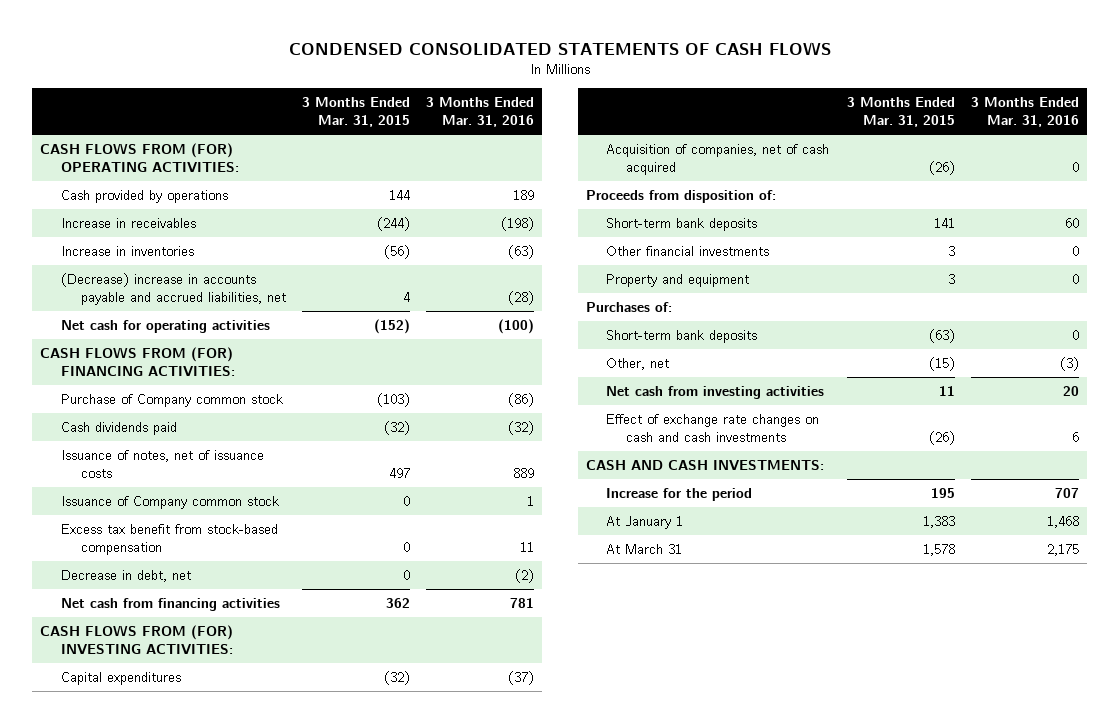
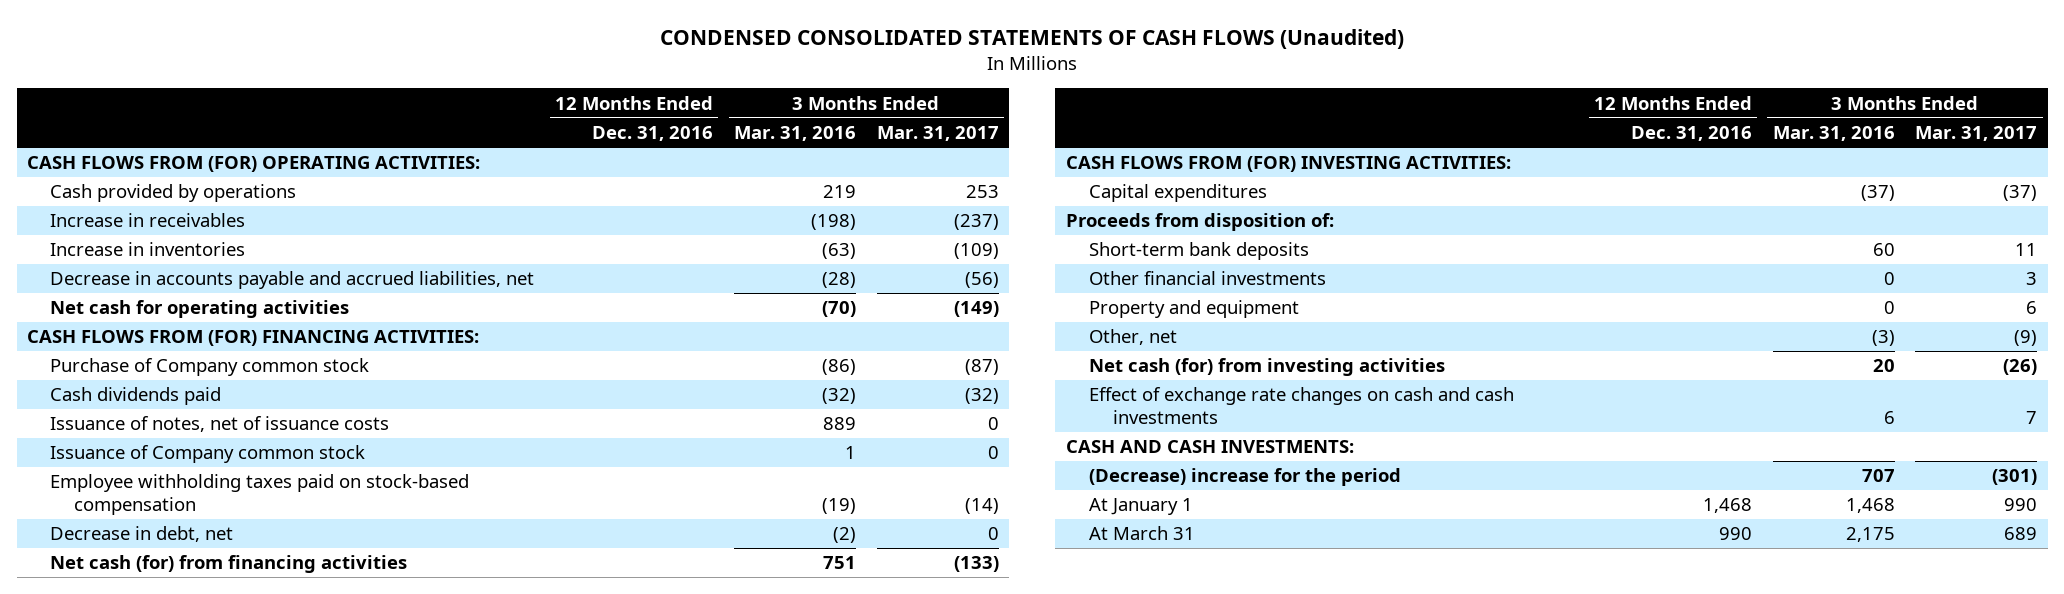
- CONDENSED CONSOLIDATED STATEMENTS OF CASH FLOWS
+ CONDENSED CONSOLIDATED STATEMENTS OF CASH FLOWS (Unaudited)
- | 3 Months Ended Mar. 31, 2015 | 3 Months Ended Mar. 31, 2016
+ | 12 Months Ended Dec. 31, 2016 | 3 Months Ended Mar. 31, 2016 | 3 Months Ended Mar. 31, 2017
- Cash provided by operations | 144 | 189
+ Cash provided by operations | | 219 | 253
- (Decrease) increase in accounts payable and accrued liabilities, net | 4 | (28)
- Net cash for operating activities | (152) | (100)
+ Decrease in accounts payable and accrued liabilities, net | | (28) | (56)
+ Net cash for operating activities | | (70) | (149)
- Excess tax benefit from stock-based compensation | 0 | 11
+ Employee withholding taxes paid on stock-based compensation | | (19) | (14)
- Net cash from financing activities | 362 | 781
+ Net cash (for) from financing activities | | 751 | (133)
- Acquisition of companies, net of cash acquired | (26) | 0
- Purchases of:
- Short-term bank deposits | (63) | 0
- Net cash from investing activities | 11 | 20
+ Net cash (for) from investing activities | | 20 | (26)
- Increase for the period | 195 | 707
+ (Decrease) increase for the period | | 707 | (301)

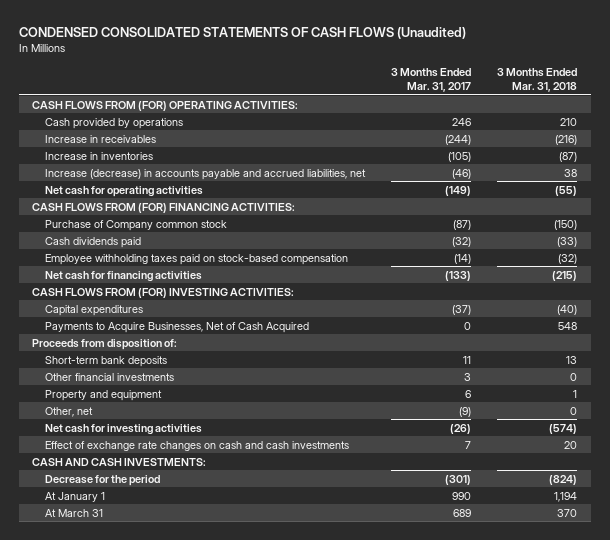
- | 12 Months Ended Dec. 31, 2016 | 3 Months Ended Mar. 31, 2016 | 3 Months Ended Mar. 31, 2017
+ | 3 Months Ended Mar. 31, 2017 | 3 Months Ended Mar. 31, 2018
- Cash provided by operations | | 219 | 253
- Increase in receivables | | (198) | (237)
- Increase in inventories | | (63) | (109)
- Decrease in accounts payable and accrued liabilities, net | | (28) | (56)
+ Cash provided by operations | 246 | 210
+ Increase in receivables | (244) | (216)
+ Increase in inventories | (105) | (87)
+ Increase (decrease) in accounts payable and accrued liabilities, net | (46) | 38
- Issuance of notes, net of issuance costs | | 889 | 0
- Issuance of Company common stock | | 1 | 0
- Decrease in debt, net | | (2) | 0
- Net cash (for) from financing activities | | 751 | (133)
+ Net cash for financing activities | (133) | (215)
+ Payments to Acquire Businesses, Net of Cash Acquired | 0 | 548
- Net cash (for) from investing activities | | 20 | (26)
+ Net cash for investing activities | (26) | (574)
- (Decrease) increase for the period | | 707 | (301)
+ Decrease for the period | (301) | (824)

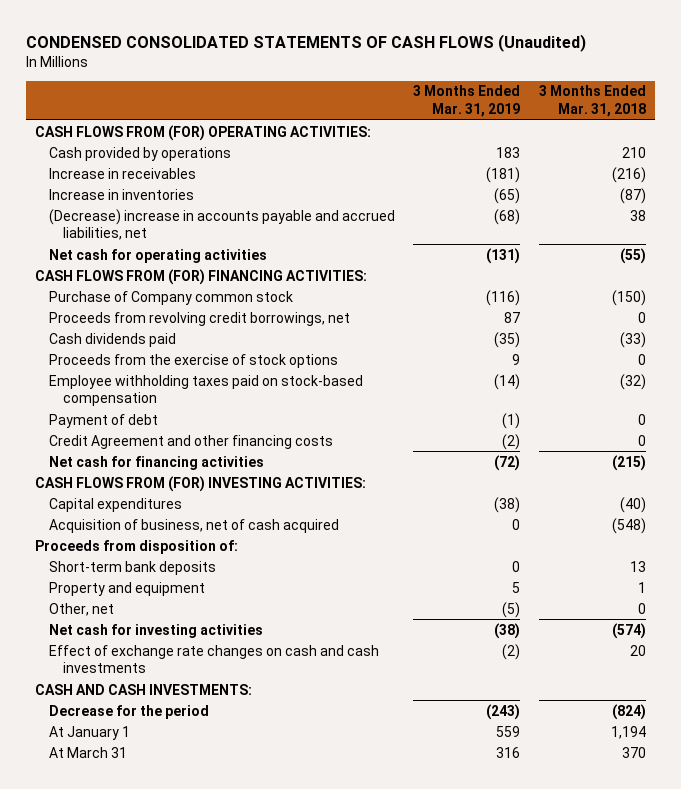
- | 3 Months Ended Mar. 31, 2017 | 3 Months Ended Mar. 31, 2018
+ | 3 Months Ended Mar. 31, 2019 | 3 Months Ended Mar. 31, 2018
- Increase (decrease) in accounts payable and accrued liabilities, net | (46) | 38
+ (Decrease) increase in accounts payable and accrued liabilities, net | (68) | 38
+ Proceeds from revolving credit borrowings, net | 87 | 0
+ Proceeds from the exercise of stock options | 9 | 0
+ Payment of debt | (1) | 0
+ Credit Agreement and other financing costs | (2) | 0
- Payments to Acquire Businesses, Net of Cash Acquired | 0 | 548
+ Acquisition of business, net of cash acquired | 0 | (548)
- Other financial investments | 3 | 0

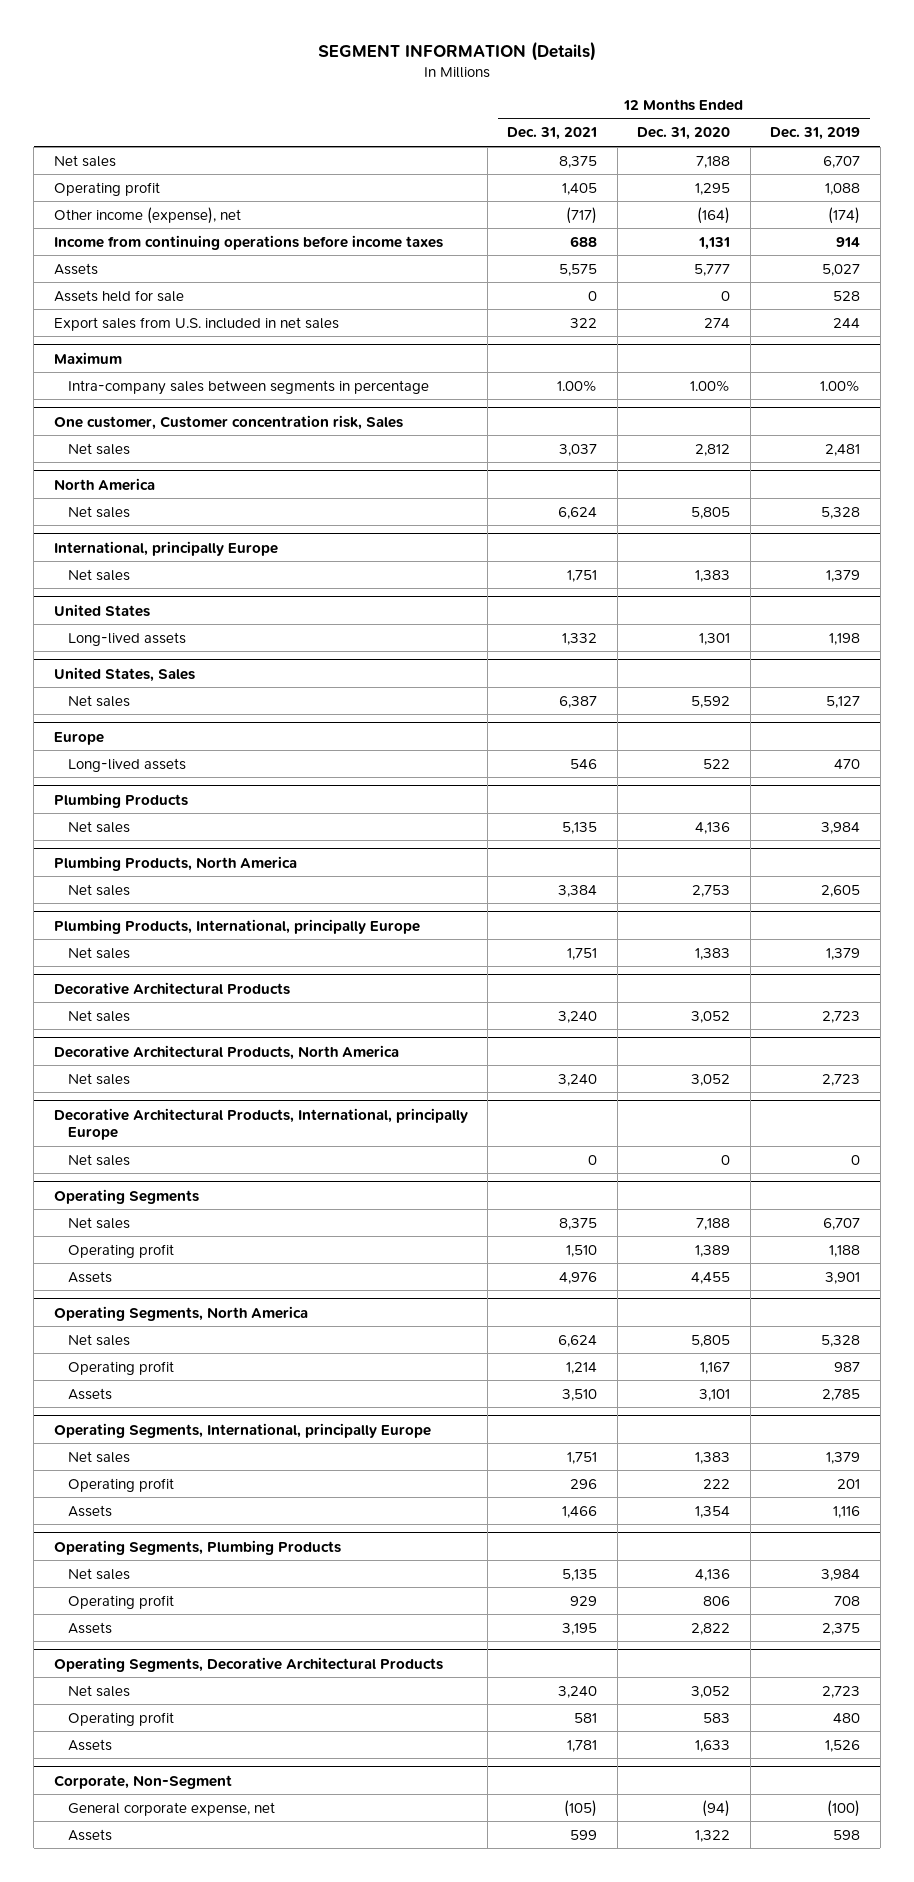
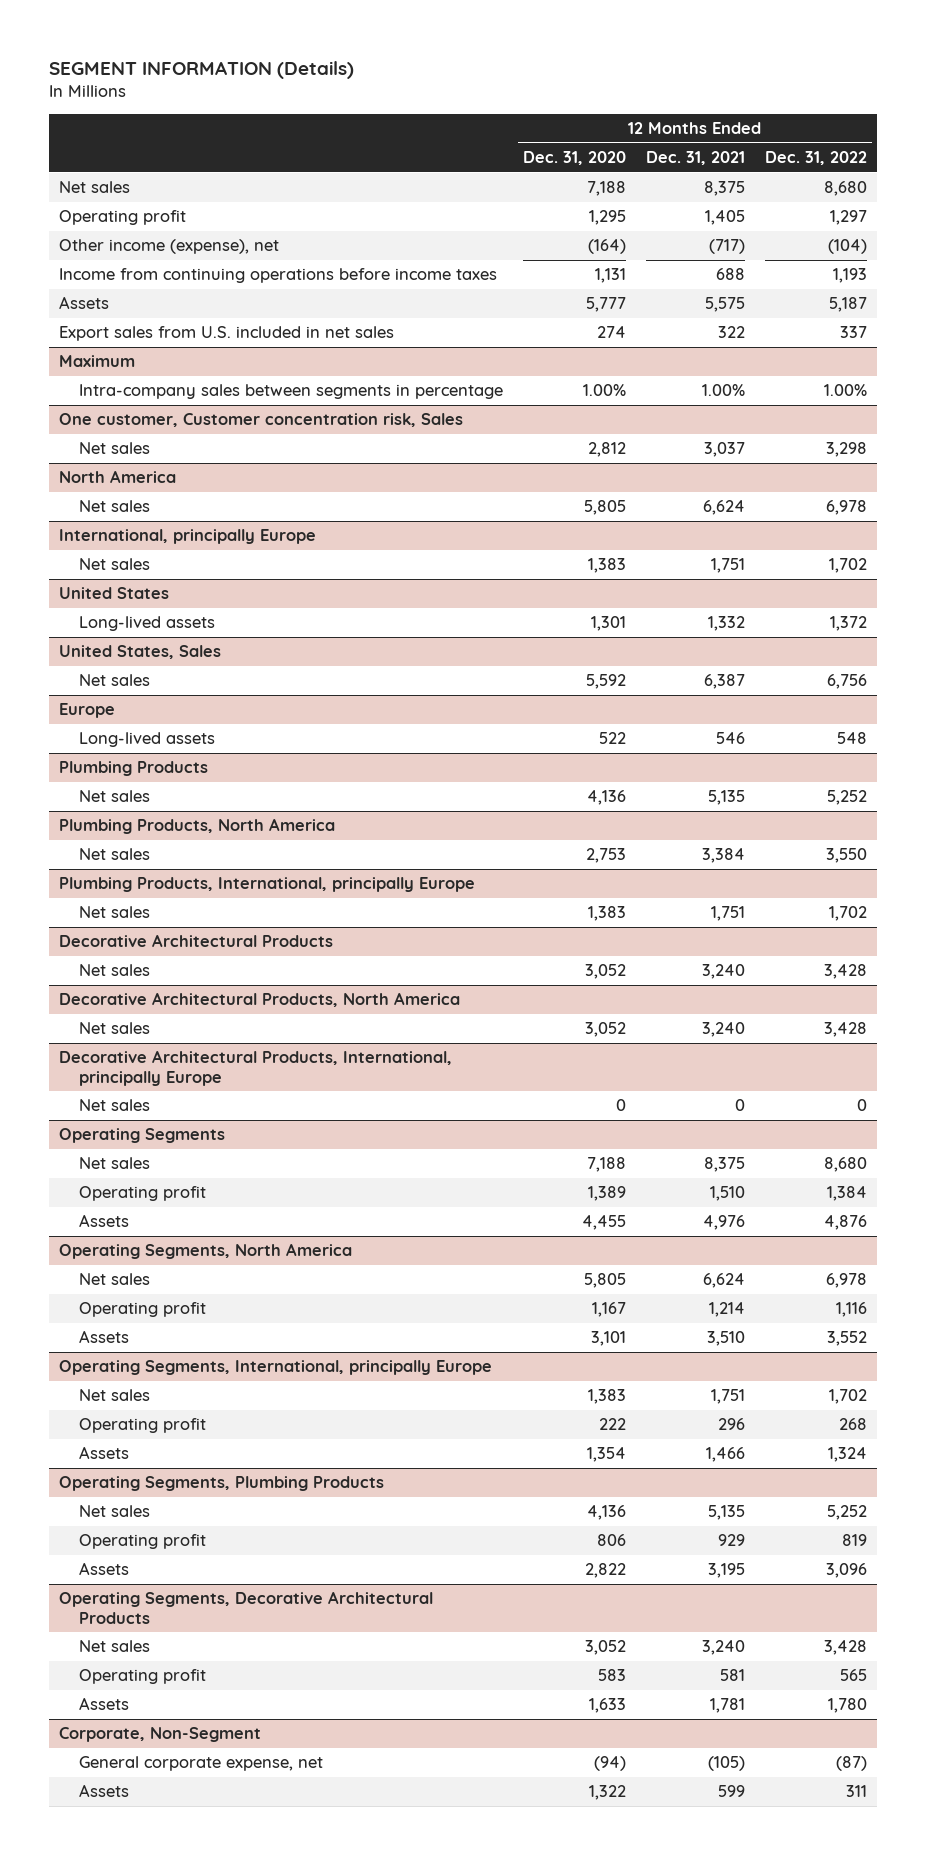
- | 12 Months Ended Dec. 31, 2021 | 12 Months Ended Dec. 31, 2020 | 12 Months Ended Dec. 31, 2019
+ | 12 Months Ended Dec. 31, 2020 | 12 Months Ended Dec. 31, 2021 | 12 Months Ended Dec. 31, 2022
- Assets held for sale | 0 | 0 | 528

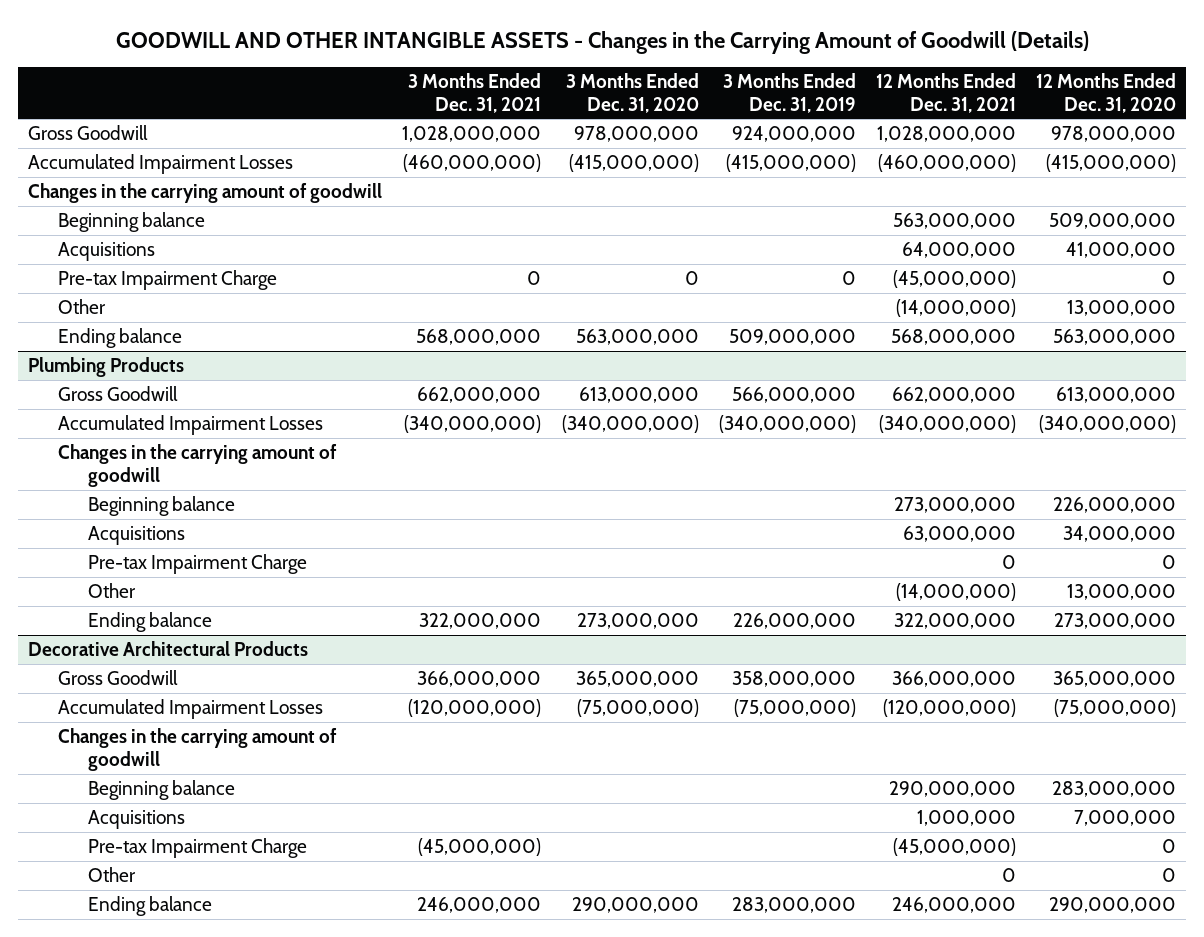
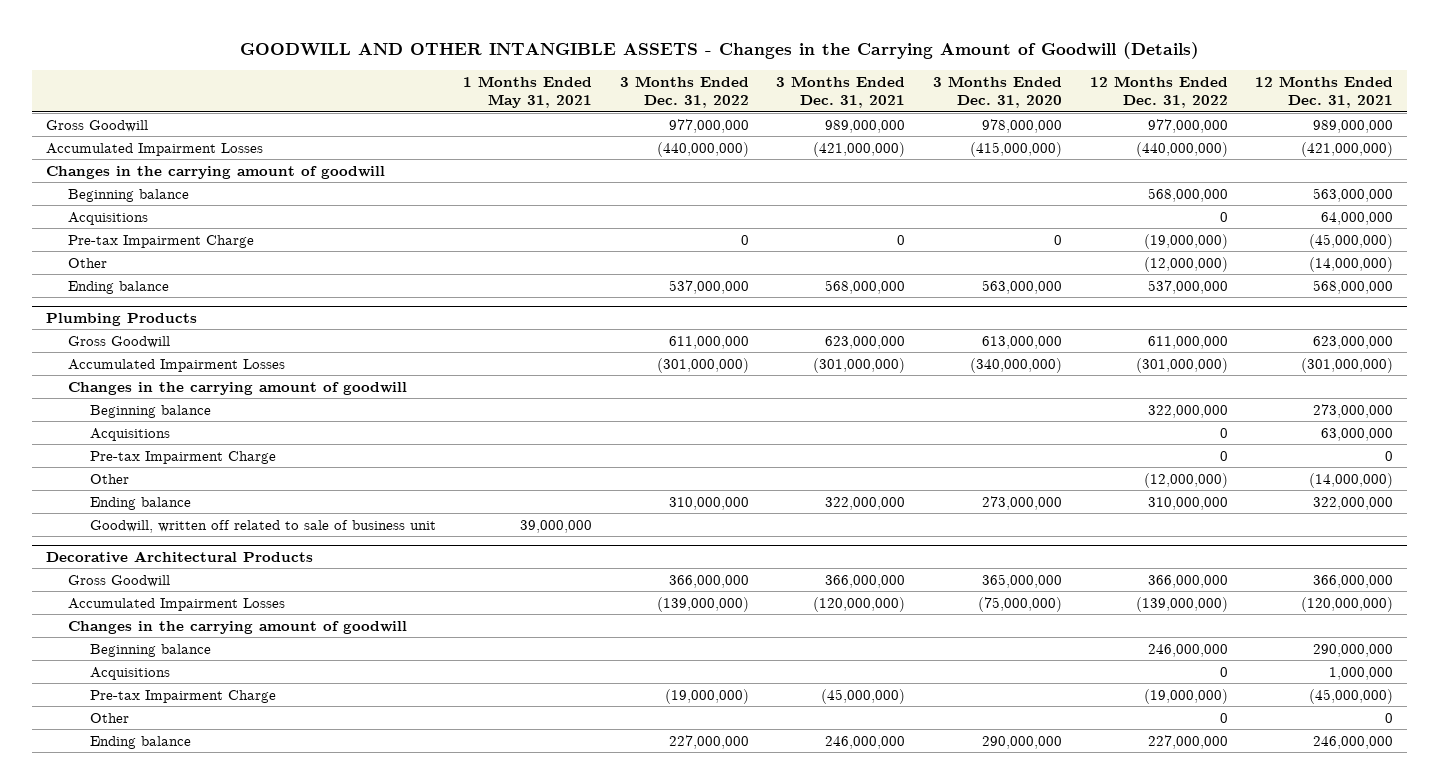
- | 3 Months Ended Dec. 31, 2021 | 3 Months Ended Dec. 31, 2020 | 3 Months Ended Dec. 31, 2019 | 12 Months Ended Dec. 31, 2021 | 12 Months Ended Dec. 31, 2020
+ | 1 Months Ended May 31, 2021 | 3 Months Ended Dec. 31, 2022 | 3 Months Ended Dec. 31, 2021 | 3 Months Ended Dec. 31, 2020 | 12 Months Ended Dec. 31, 2022 | 12 Months Ended Dec. 31, 2021
- Gross Goodwill | 1,028,000,000 | 978,000,000 | 924,000,000 | 1,028,000,000 | 978,000,000
- Accumulated Impairment Losses | (460,000,000) | (415,000,000) | (415,000,000) | (460,000,000) | (415,000,000)
+ Gross Goodwill | | 977,000,000 | 989,000,000 | 978,000,000 | 977,000,000 | 989,000,000
+ Accumulated Impairment Losses | | (440,000,000) | (421,000,000) | (415,000,000) | (440,000,000) | (421,000,000)
@ Plumbing Products
- Gross Goodwill | 662,000,000 | 613,000,000 | 566,000,000 | 662,000,000 | 613,000,000
- Accumulated Impairment Losses | (340,000,000) | (340,000,000) | (340,000,000) | (340,000,000) | (340,000,000)
+ Gross Goodwill | | 611,000,000 | 623,000,000 | 613,000,000 | 611,000,000 | 623,000,000
+ Accumulated Impairment Losses | | (301,000,000) | (301,000,000) | (340,000,000) | (301,000,000) | (301,000,000)
+ Goodwill, written off related to sale of business unit | 39,000,000 | | | | |

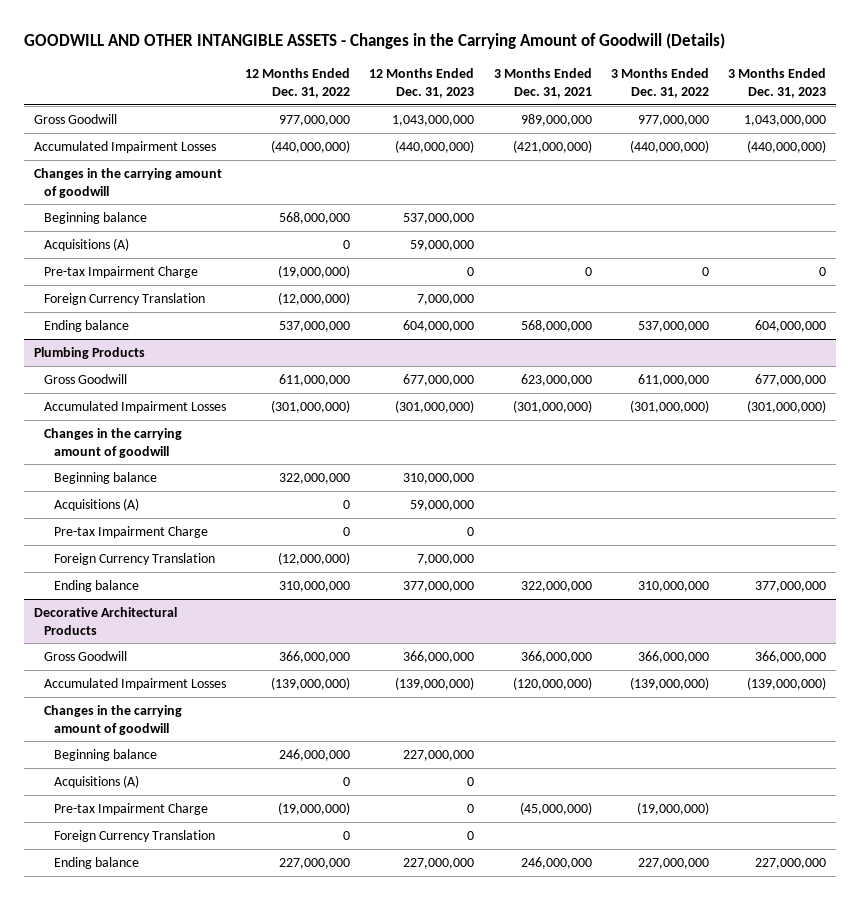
- | 1 Months Ended May 31, 2021 | 3 Months Ended Dec. 31, 2022 | 3 Months Ended Dec. 31, 2021 | 3 Months Ended Dec. 31, 2020 | 12 Months Ended Dec. 31, 2022 | 12 Months Ended Dec. 31, 2021
+ | 12 Months Ended Dec. 31, 2022 | 12 Months Ended Dec. 31, 2023 | 3 Months Ended Dec. 31, 2021 | 3 Months Ended Dec. 31, 2022 | 3 Months Ended Dec. 31, 2023
- Acquisitions | | | | | 0 | 64,000,000
+ Acquisitions (A) | 0 | 59,000,000 | | |
- Other | | | | | (12,000,000) | (14,000,000)
+ Foreign Currency Translation | (12,000,000) | 7,000,000 | | |
@ Plumbing Products
- Acquisitions | | | | | 0 | 63,000,000
+ Acquisitions (A) | 0 | 59,000,000 | | |
- Other | | | | | (12,000,000) | (14,000,000)
+ Foreign Currency Translation | (12,000,000) | 7,000,000 | | |
- Goodwill, written off related to sale of business unit | 39,000,000 | | | | |
@ Decorative Architectural Products
- Acquisitions | | | | | 0 | 1,000,000
+ Acquisitions (A) | 0 | 0 | | |
- Other | | | | | 0 | 0
+ Foreign Currency Translation | 0 | 0 | | |

